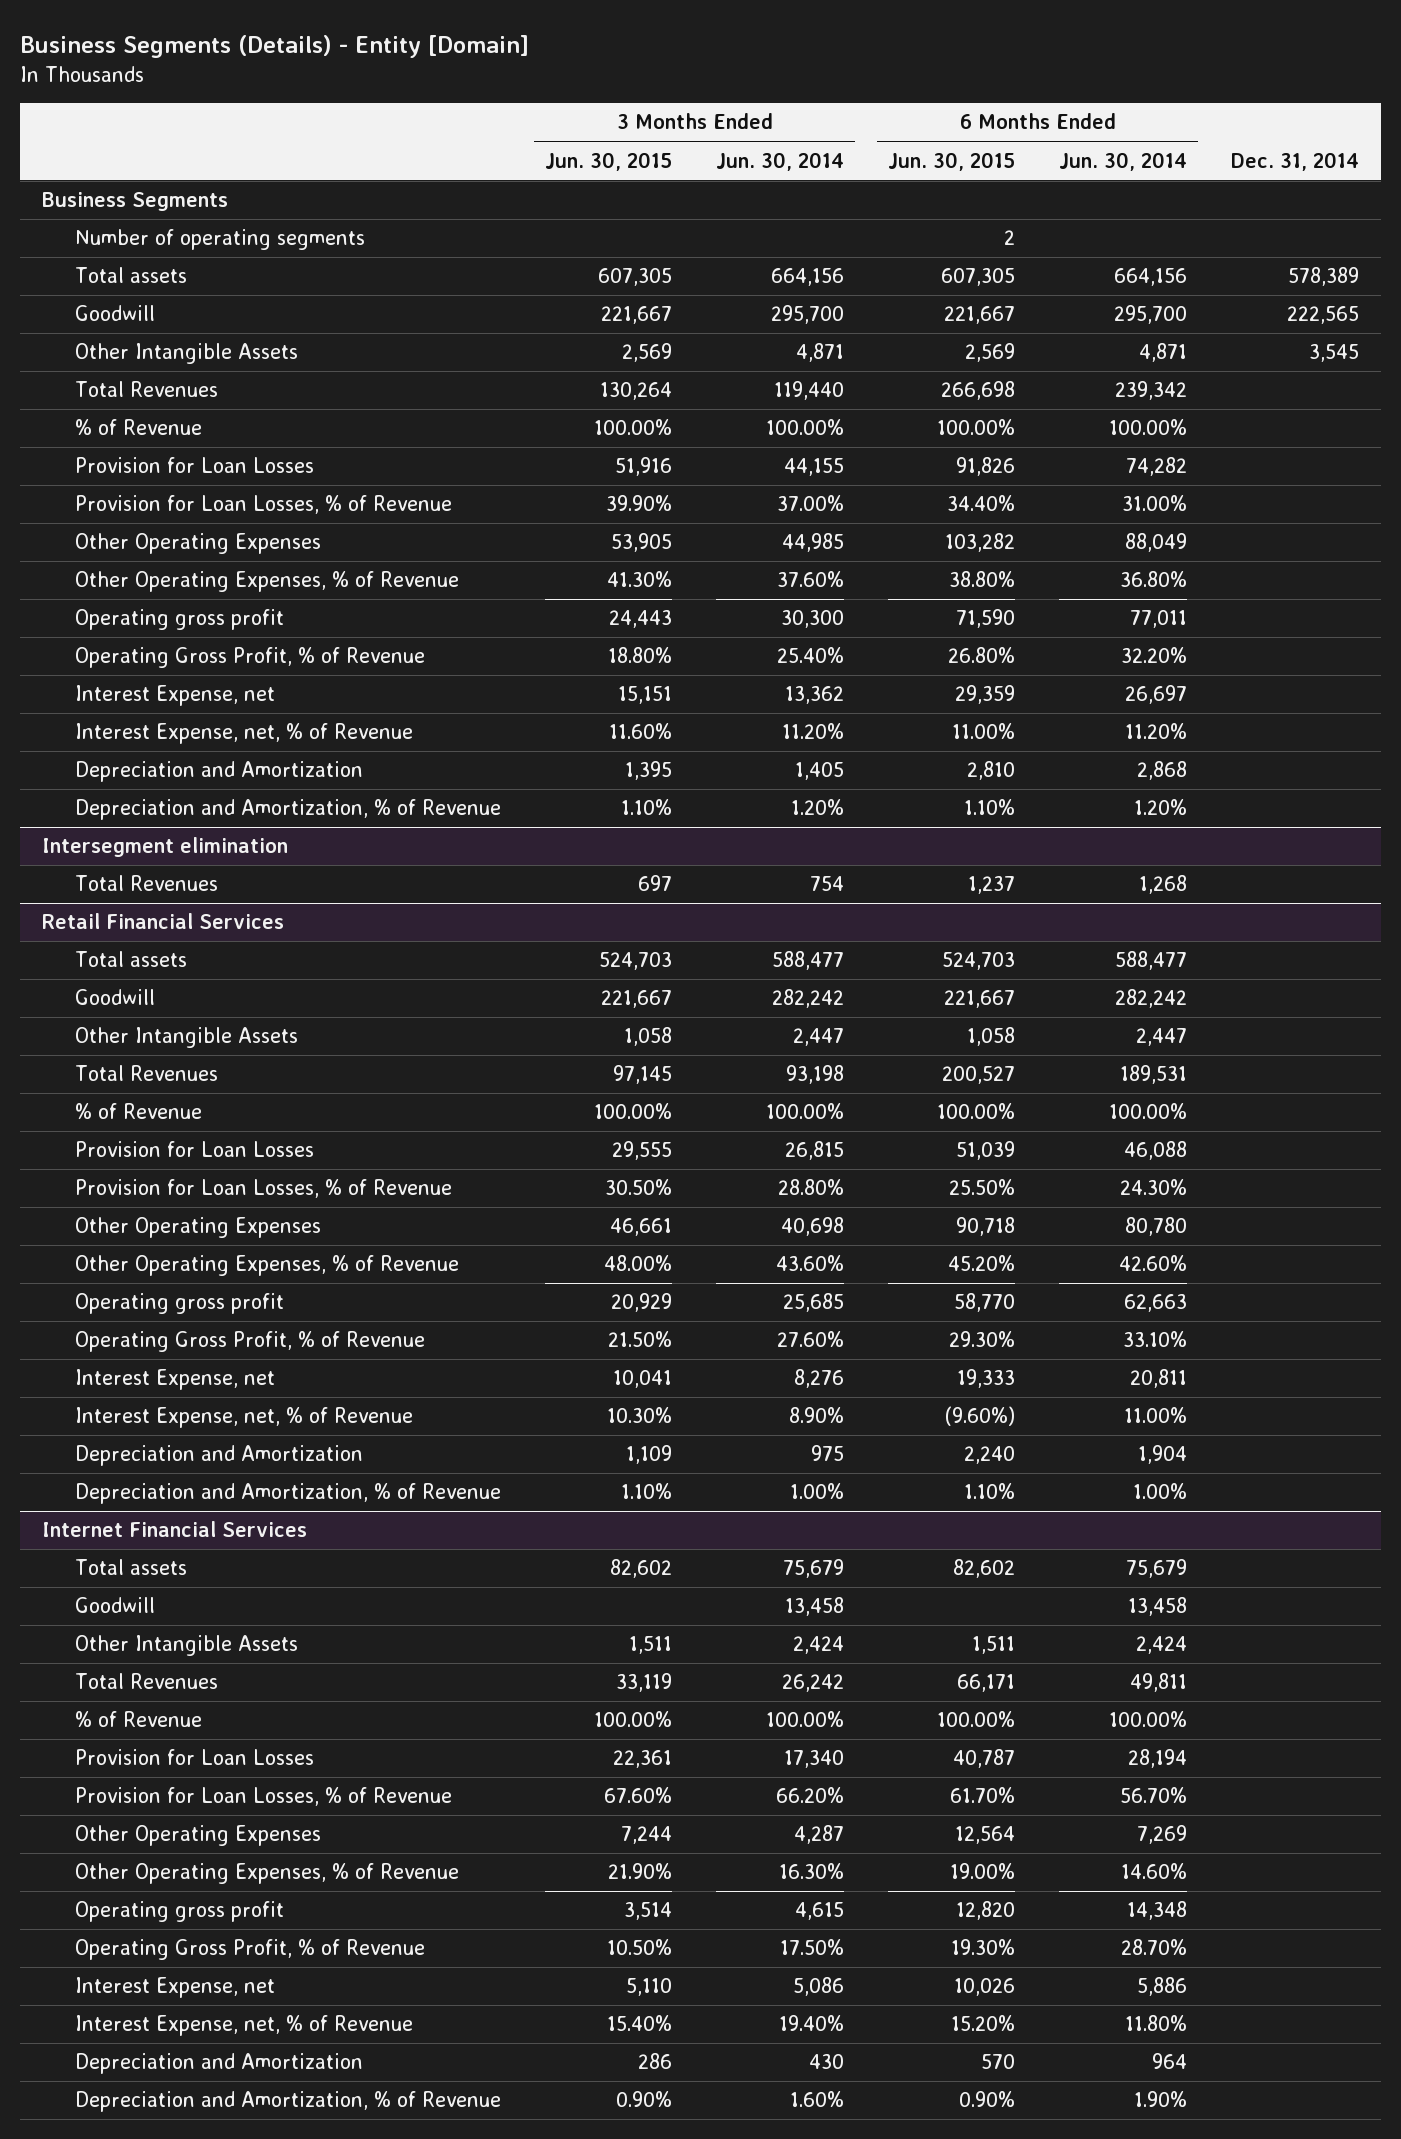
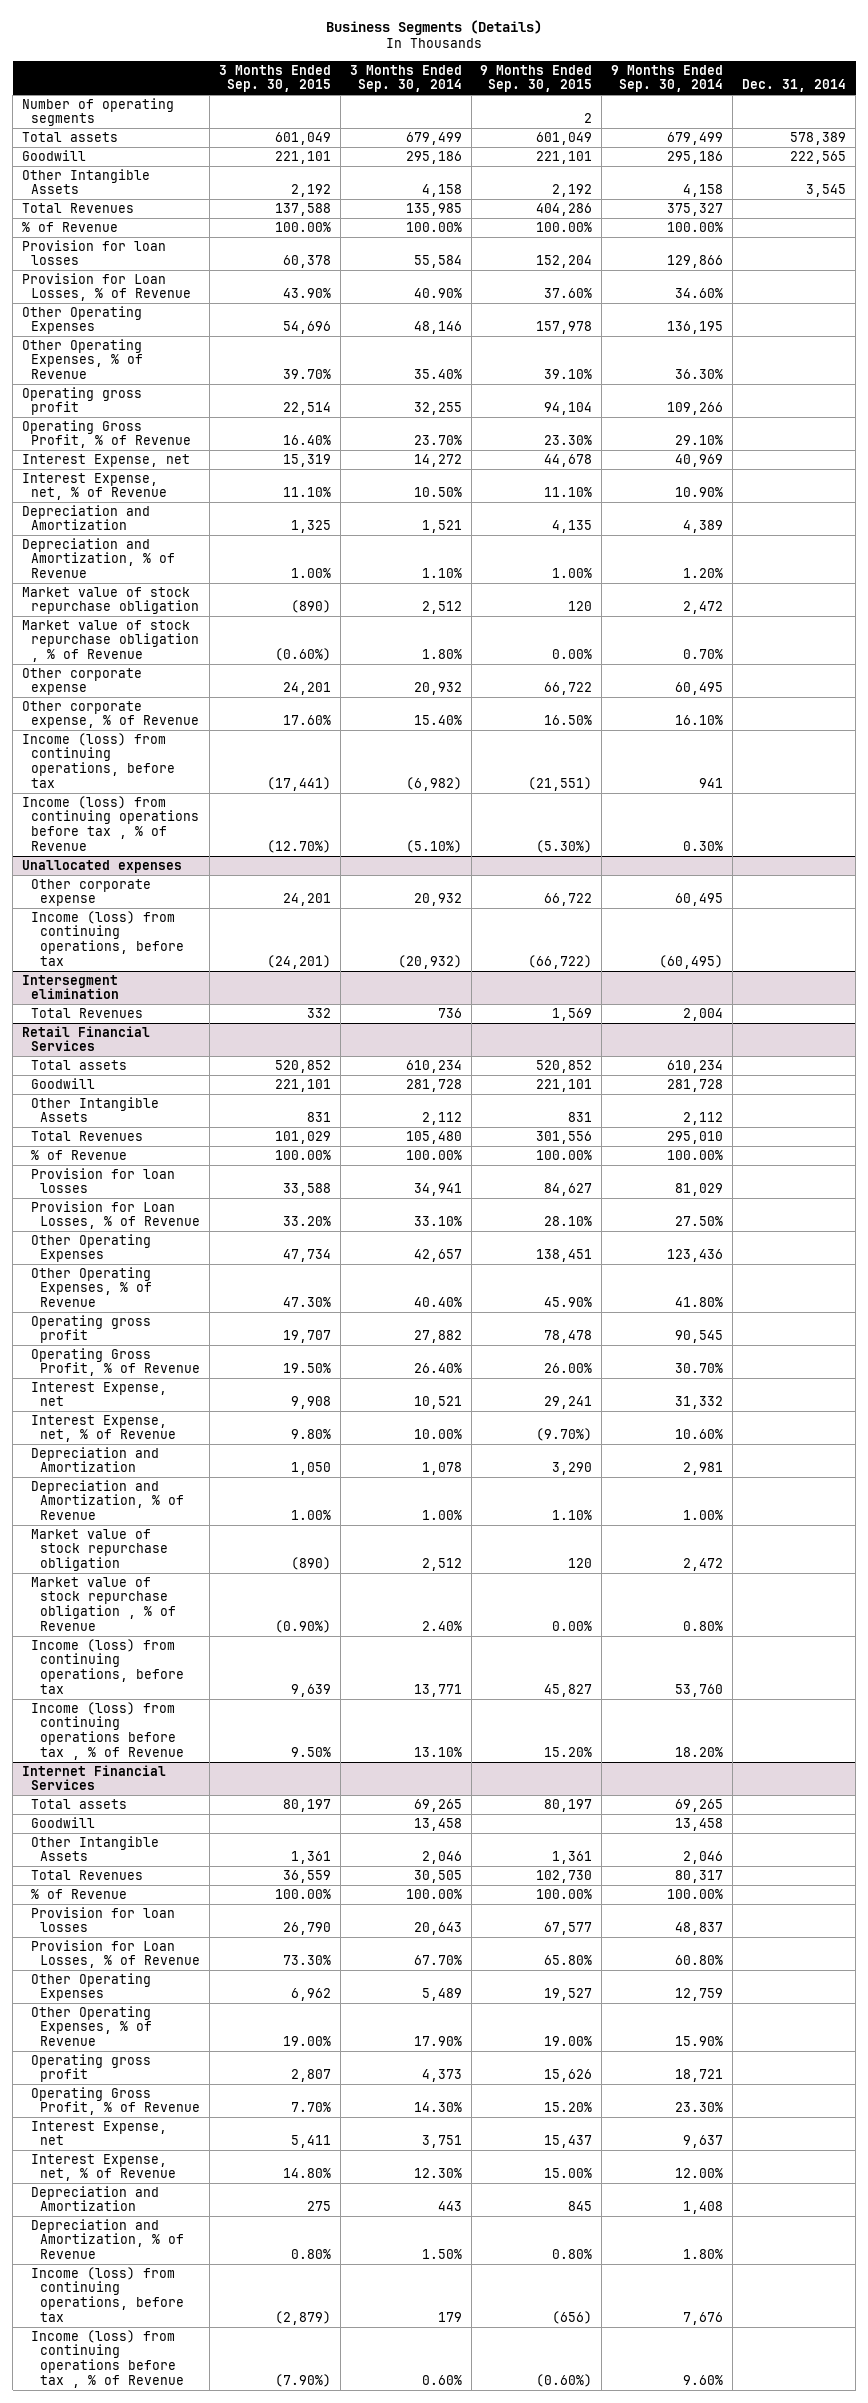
- Business Segments (Details) - Entity [Domain]
+ Business Segments (Details)
- | 3 Months Ended Jun. 30, 2015 | 3 Months Ended Jun. 30, 2014 | 6 Months Ended Jun. 30, 2015 | 6 Months Ended Jun. 30, 2014 | Dec. 31, 2014
+ | 3 Months Ended Sep. 30, 2015 | 3 Months Ended Sep. 30, 2014 | 9 Months Ended Sep. 30, 2015 | 9 Months Ended Sep. 30, 2014 | Dec. 31, 2014
- Business Segments
- Provision for Loan Losses | 51,916 | 44,155 | 91,826 | 74,282 |
+ Provision for loan losses | 60,378 | 55,584 | 152,204 | 129,866 |
+ Market value of stock repurchase obligation | (890) | 2,512 | 120 | 2,472 |
+ Market value of stock repurchase obligation , % of Revenue | (0.60%) | 1.80% | 0.00% | 0.70% |
+ Other corporate expense | 24,201 | 20,932 | 66,722 | 60,495 |
+ Other corporate expense, % of Revenue | 17.60% | 15.40% | 16.50% | 16.10% |
+ Income (loss) from continuing operations, before tax | (17,441) | (6,982) | (21,551) | 941 |
+ Income (loss) from continuing operations before tax , % of Revenue | (12.70%) | (5.10%) | (5.30%) | 0.30% |
+ Unallocated expenses
+ Other corporate expense | 24,201 | 20,932 | 66,722 | 60,495 |
+ Income (loss) from continuing operations, before tax | (24,201) | (20,932) | (66,722) | (60,495) |
@ Retail Financial Services
- Provision for Loan Losses | 29,555 | 26,815 | 51,039 | 46,088 |
+ Provision for loan losses | 33,588 | 34,941 | 84,627 | 81,029 |
+ Market value of stock repurchase obligation | (890) | 2,512 | 120 | 2,472 |
+ Market value of stock repurchase obligation , % of Revenue | (0.90%) | 2.40% | 0.00% | 0.80% |
+ Income (loss) from continuing operations, before tax | 9,639 | 13,771 | 45,827 | 53,760 |
+ Income (loss) from continuing operations before tax , % of Revenue | 9.50% | 13.10% | 15.20% | 18.20% |
@ Internet Financial Services
- Provision for Loan Losses | 22,361 | 17,340 | 40,787 | 28,194 |
+ Provision for loan losses | 26,790 | 20,643 | 67,577 | 48,837 |
+ Income (loss) from continuing operations, before tax | (2,879) | 179 | (656) | 7,676 |
+ Income (loss) from continuing operations before tax , % of Revenue | (7.90%) | 0.60% | (0.60%) | 9.60% |

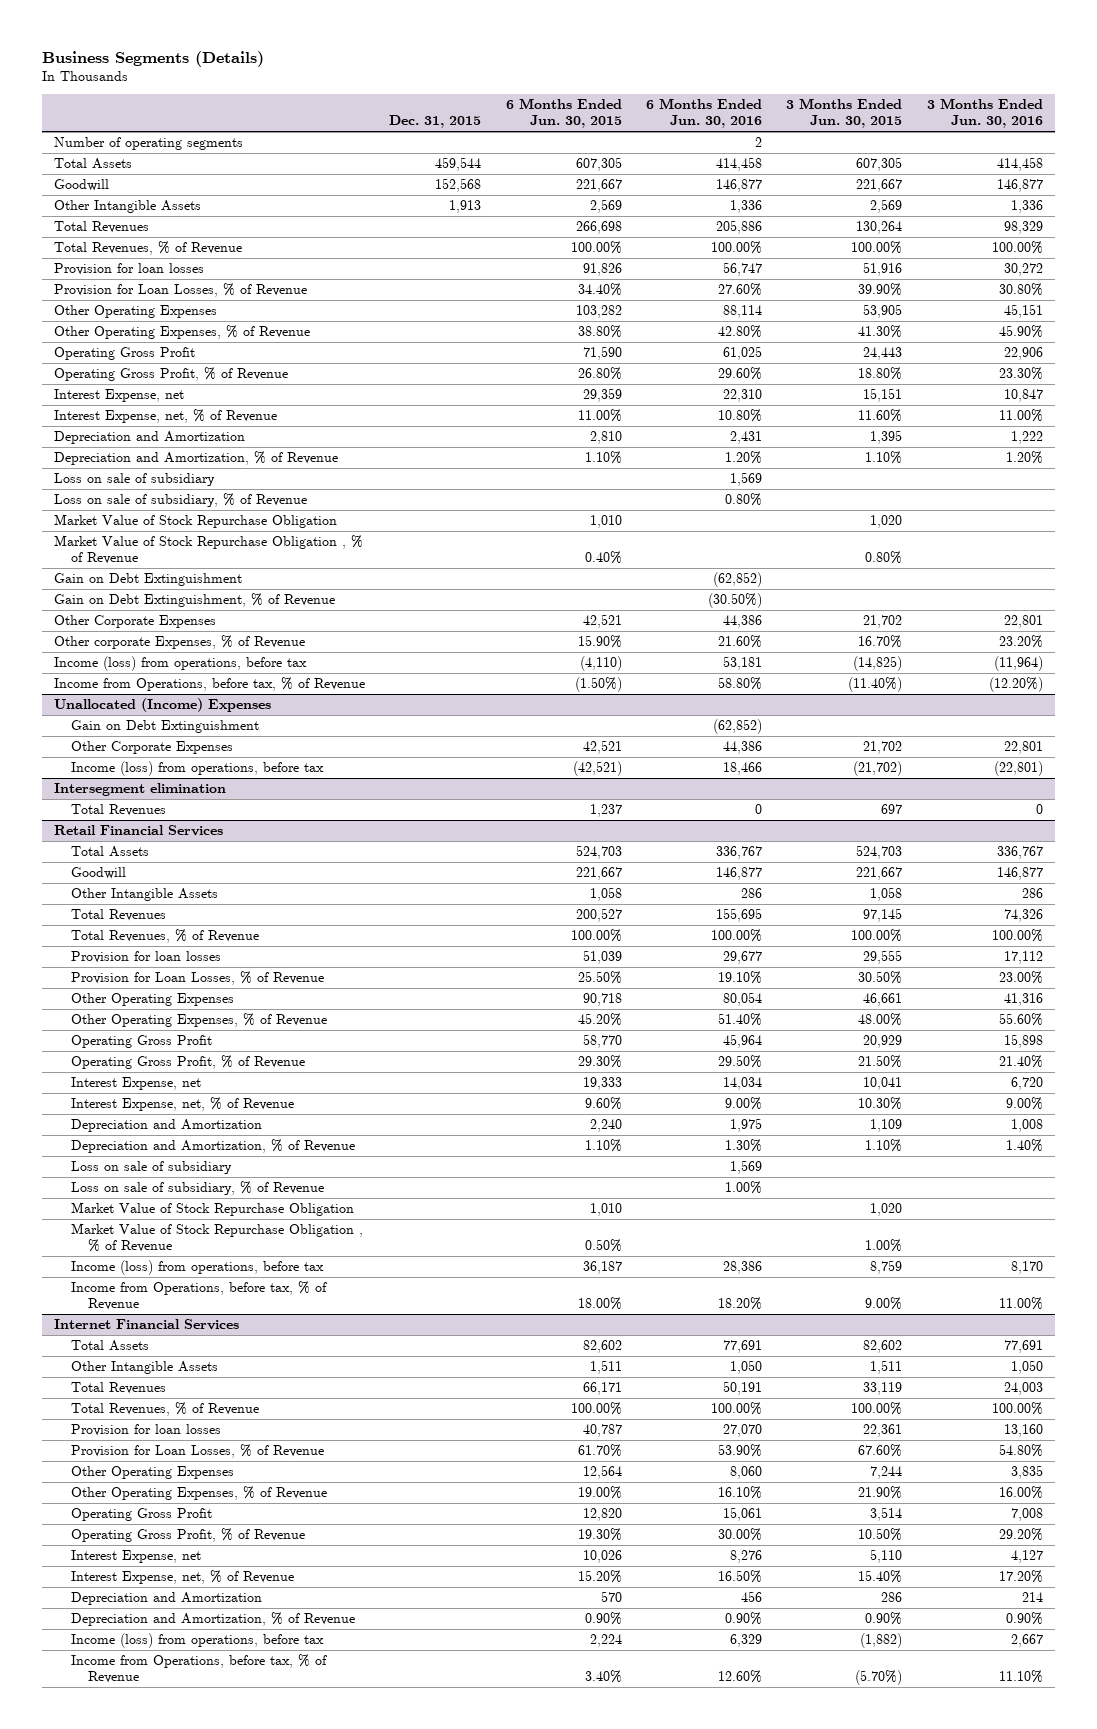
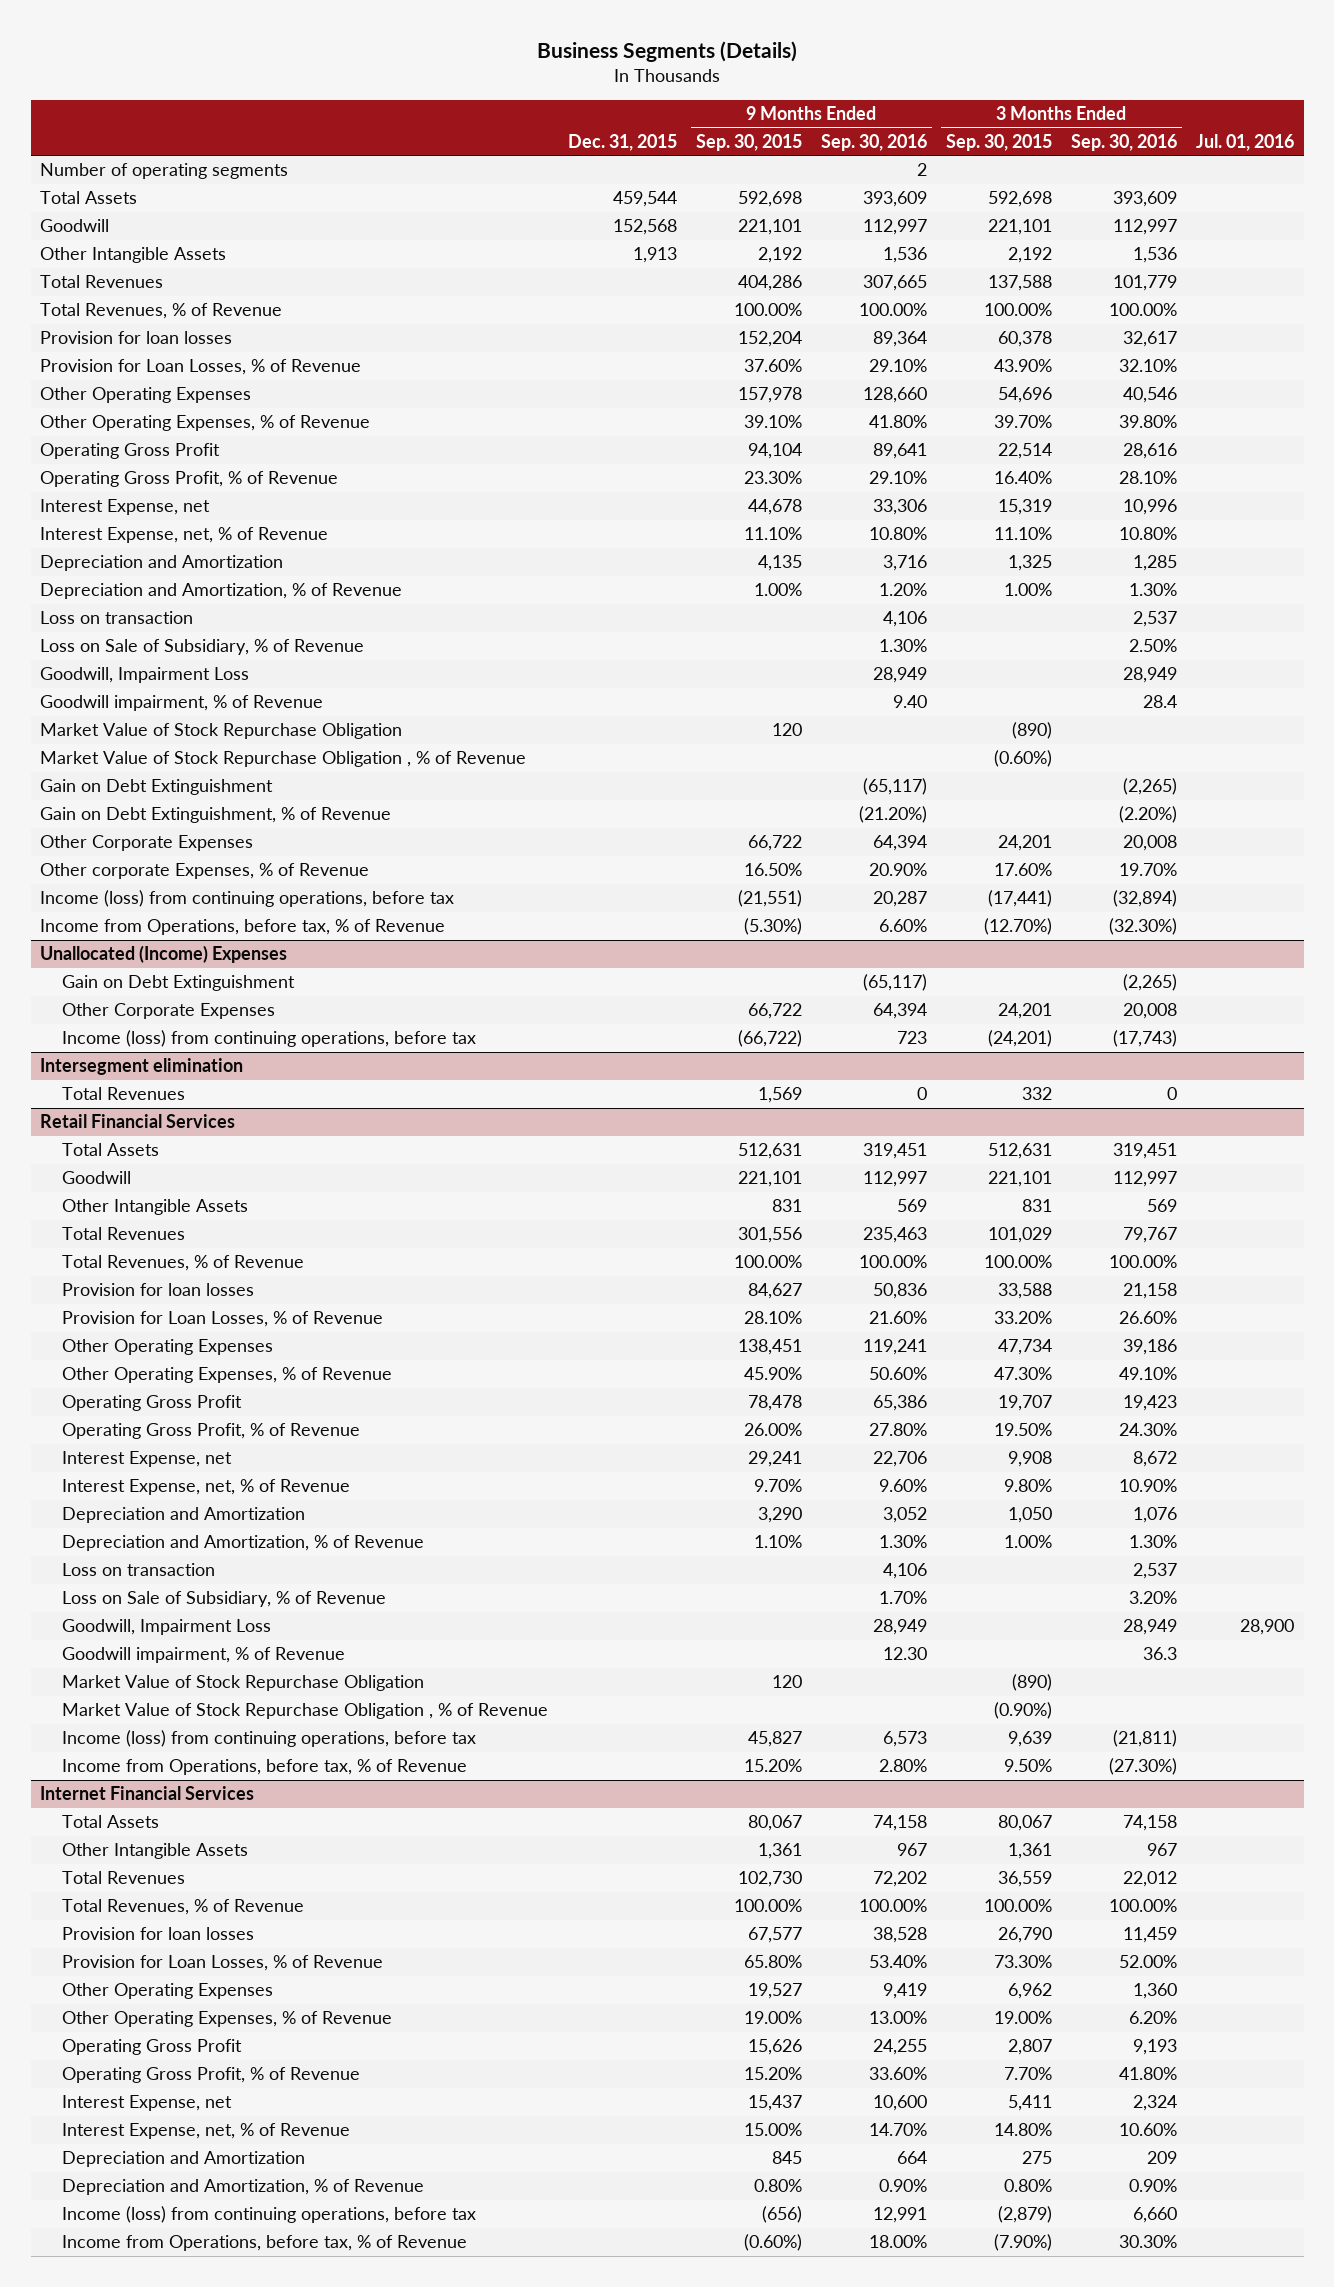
- | Dec. 31, 2015 | 6 Months Ended Jun. 30, 2015 | 6 Months Ended Jun. 30, 2016 | 3 Months Ended Jun. 30, 2015 | 3 Months Ended Jun. 30, 2016
+ | Dec. 31, 2015 | 9 Months Ended Sep. 30, 2015 | 9 Months Ended Sep. 30, 2016 | 3 Months Ended Sep. 30, 2015 | 3 Months Ended Sep. 30, 2016 | Jul. 01, 2016
- Loss on sale of subsidiary | | | 1,569 | |
- Loss on sale of subsidiary, % of Revenue | | | 0.80% | |
+ Loss on transaction | | | 4,106 | | 2,537 |
+ Loss on Sale of Subsidiary, % of Revenue | | | 1.30% | | 2.50% |
+ Goodwill, Impairment Loss | | | 28,949 | | 28,949 |
+ Goodwill impairment, % of Revenue | | | 9.40 | | 28.4 |
- Income (loss) from operations, before tax | | (4,110) | 53,181 | (14,825) | (11,964)
+ Income (loss) from continuing operations, before tax | | (21,551) | 20,287 | (17,441) | (32,894) |
@ Unallocated (Income) Expenses
- Income (loss) from operations, before tax | | (42,521) | 18,466 | (21,702) | (22,801)
+ Income (loss) from continuing operations, before tax | | (66,722) | 723 | (24,201) | (17,743) |
@ Retail Financial Services
- Loss on sale of subsidiary | | | 1,569 | |
- Loss on sale of subsidiary, % of Revenue | | | 1.00% | |
+ Loss on transaction | | | 4,106 | | 2,537 |
+ Loss on Sale of Subsidiary, % of Revenue | | | 1.70% | | 3.20% |
+ Goodwill, Impairment Loss | | | 28,949 | | 28,949 | 28,900
+ Goodwill impairment, % of Revenue | | | 12.30 | | 36.3 |
- Income (loss) from operations, before tax | | 36,187 | 28,386 | 8,759 | 8,170
+ Income (loss) from continuing operations, before tax | | 45,827 | 6,573 | 9,639 | (21,811) |
@ Internet Financial Services
- Income (loss) from operations, before tax | | 2,224 | 6,329 | (1,882) | 2,667
+ Income (loss) from continuing operations, before tax | | (656) | 12,991 | (2,879) | 6,660 |

